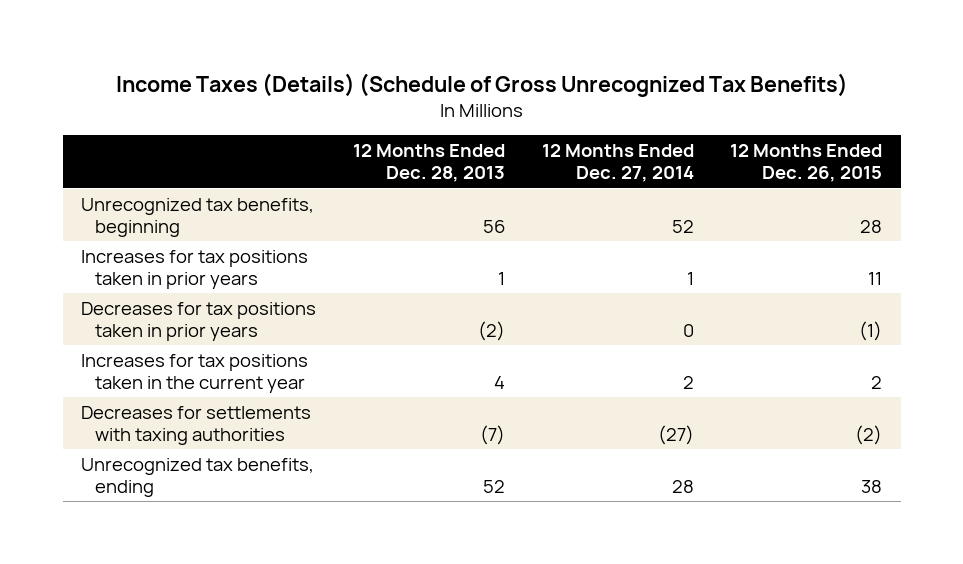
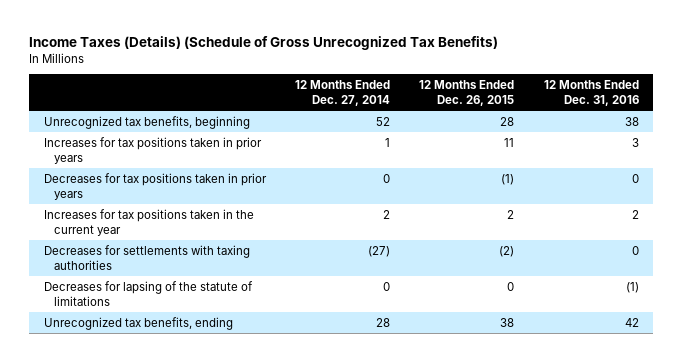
- | 12 Months Ended Dec. 28, 2013 | 12 Months Ended Dec. 27, 2014 | 12 Months Ended Dec. 26, 2015
+ | 12 Months Ended Dec. 27, 2014 | 12 Months Ended Dec. 26, 2015 | 12 Months Ended Dec. 31, 2016
+ Decreases for lapsing of the statute of limitations | 0 | 0 | (1)

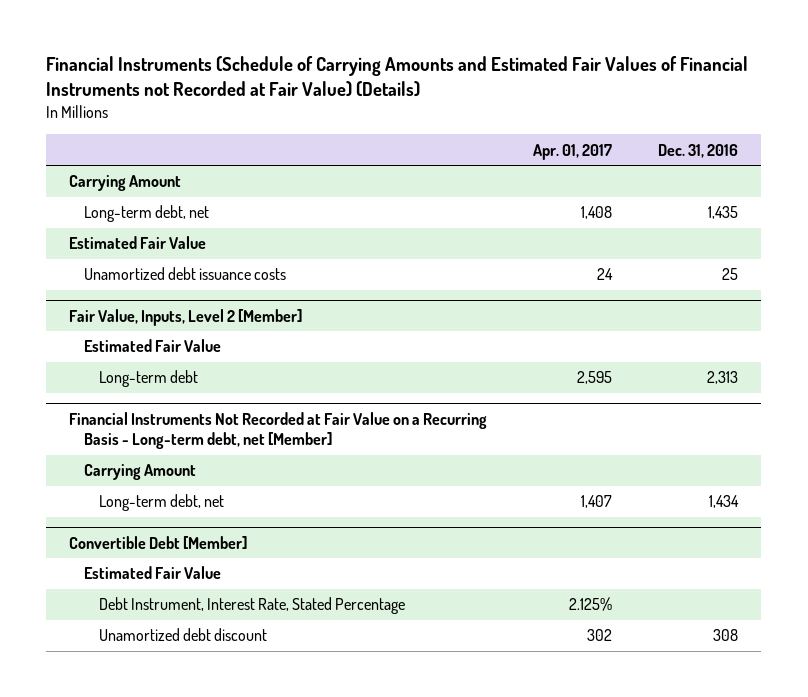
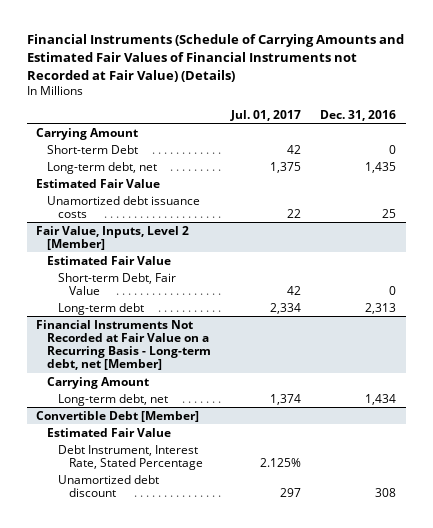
- | Apr. 01, 2017 | Dec. 31, 2016
+ | Jul. 01, 2017 | Dec. 31, 2016
+ Short-term Debt | 42 | 0
@ Fair Value, Inputs, Level 2 [Member]
+ Short-term Debt, Fair Value | 42 | 0

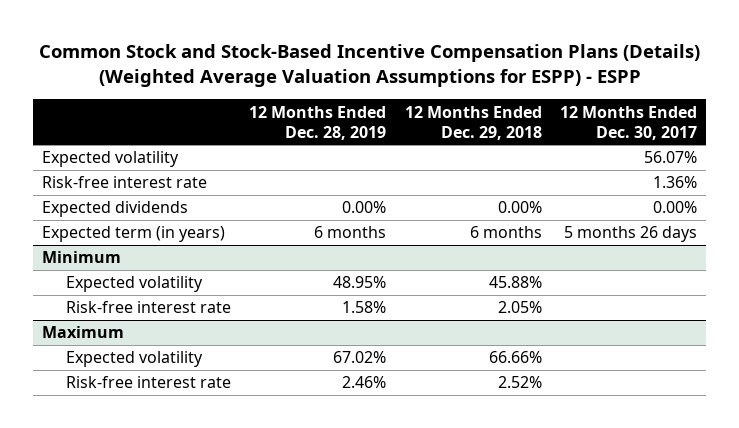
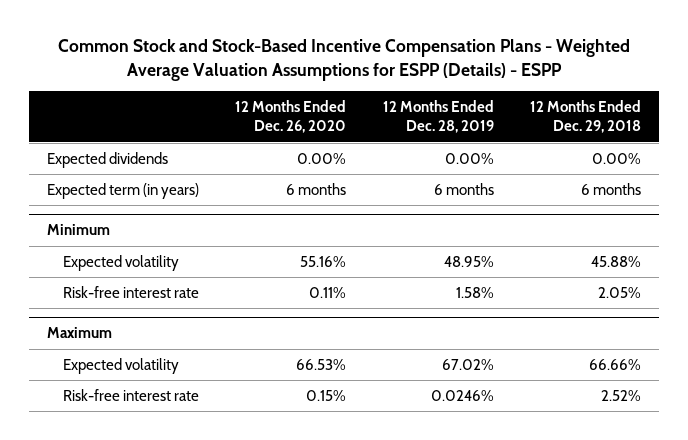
- Common Stock and Stock-Based Incentive Compensation Plans (Details) (Weighted Average Valuation Assumptions for ESPP) - ESPP
+ Common Stock and Stock-Based Incentive Compensation Plans - Weighted Average Valuation Assumptions for ESPP (Details) - ESPP
- | 12 Months Ended Dec. 28, 2019 | 12 Months Ended Dec. 29, 2018 | 12 Months Ended Dec. 30, 2017
+ | 12 Months Ended Dec. 26, 2020 | 12 Months Ended Dec. 28, 2019 | 12 Months Ended Dec. 29, 2018
- Expected volatility | | | 56.07%
- Risk-free interest rate | | | 1.36%
@ Maximum
- Risk-free interest rate | 2.46% | 2.52% |
+ Risk-free interest rate | 0.15% | 0.0246% | 2.52%

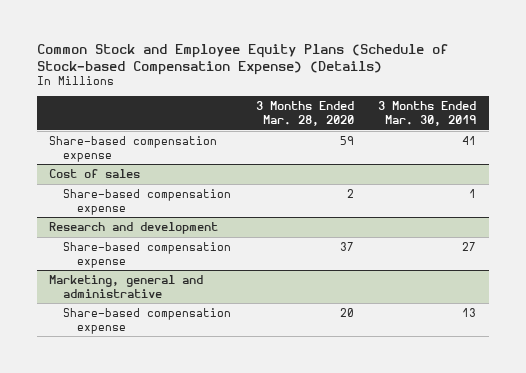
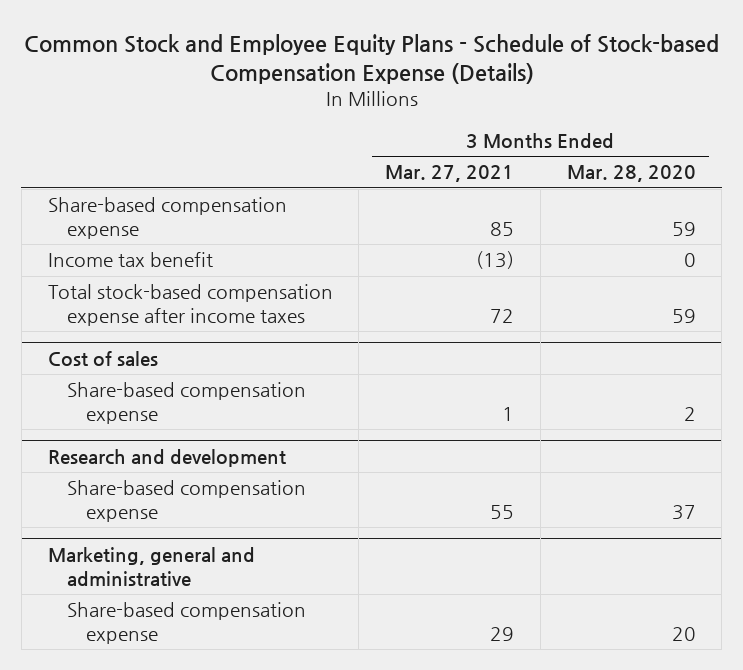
- Common Stock and Employee Equity Plans (Schedule of Stock-based Compensation Expense) (Details)
+ Common Stock and Employee Equity Plans - Schedule of Stock-based Compensation Expense (Details)
- | 3 Months Ended Mar. 28, 2020 | 3 Months Ended Mar. 30, 2019
+ | 3 Months Ended Mar. 27, 2021 | 3 Months Ended Mar. 28, 2020
+ Income tax benefit | (13) | 0
+ Total stock-based compensation expense after income taxes | 72 | 59

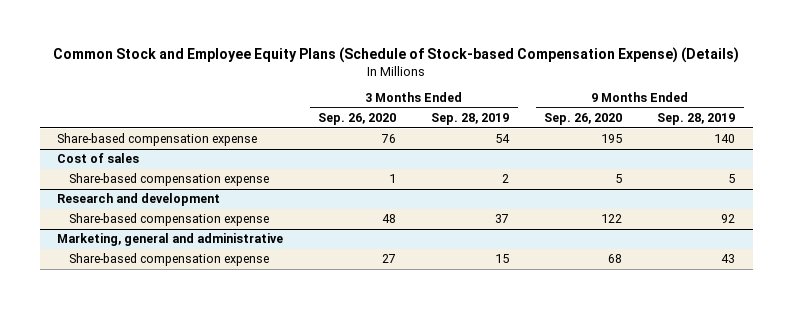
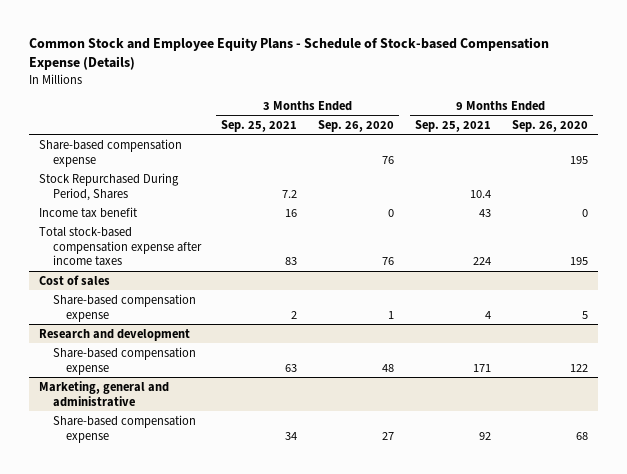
- Common Stock and Employee Equity Plans (Schedule of Stock-based Compensation Expense) (Details)
+ Common Stock and Employee Equity Plans - Schedule of Stock-based Compensation Expense (Details)
- | 3 Months Ended Sep. 26, 2020 | 3 Months Ended Sep. 28, 2019 | 9 Months Ended Sep. 26, 2020 | 9 Months Ended Sep. 28, 2019
+ | 3 Months Ended Sep. 25, 2021 | 3 Months Ended Sep. 26, 2020 | 9 Months Ended Sep. 25, 2021 | 9 Months Ended Sep. 26, 2020
+ Stock Repurchased During Period, Shares | 7.2 | | 10.4 |
+ Income tax benefit | 16 | 0 | 43 | 0
+ Total stock-based compensation expense after income taxes | 83 | 76 | 224 | 195

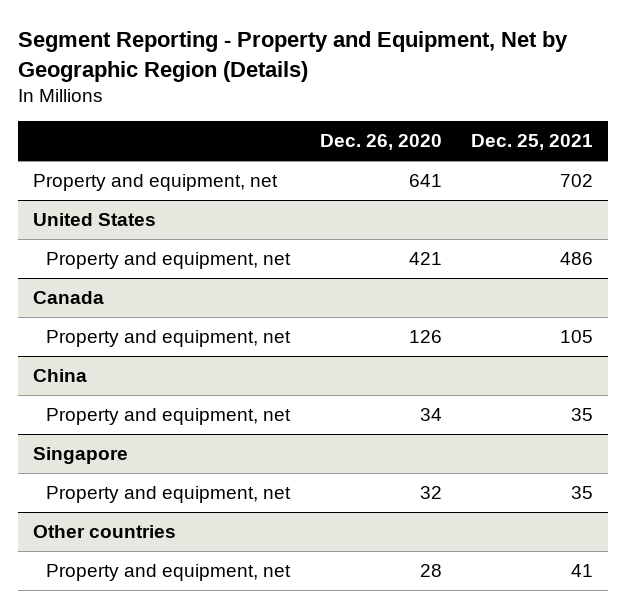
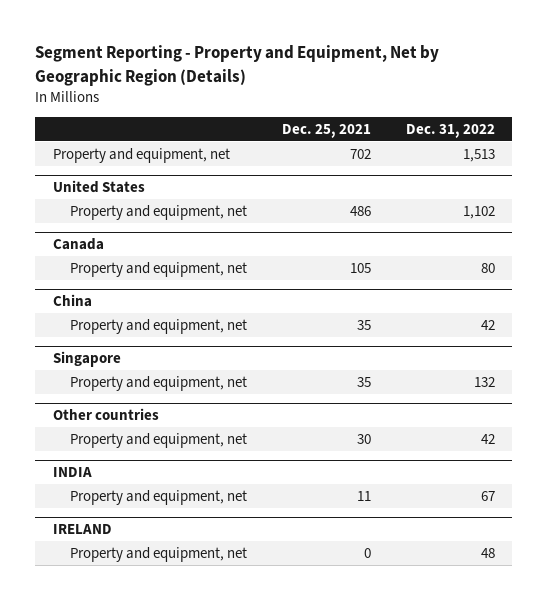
- | Dec. 26, 2020 | Dec. 25, 2021
+ | Dec. 25, 2021 | Dec. 31, 2022
@ Other countries
- Property and equipment, net | 28 | 41
+ Property and equipment, net | 30 | 42
+ INDIA
+ Property and equipment, net | 11 | 67
+ IRELAND
+ Property and equipment, net | 0 | 48

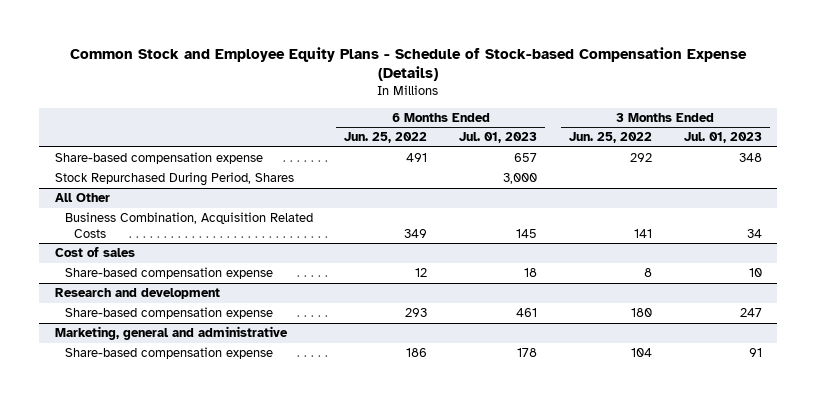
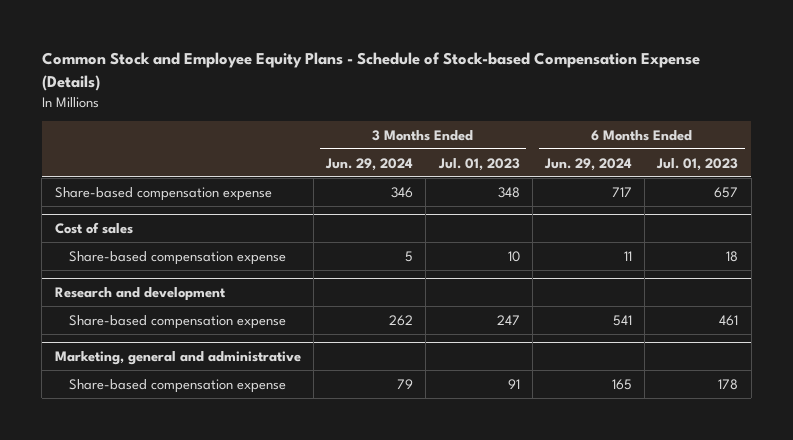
- | 6 Months Ended Jun. 25, 2022 | 6 Months Ended Jul. 01, 2023 | 3 Months Ended Jun. 25, 2022 | 3 Months Ended Jul. 01, 2023
+ | 3 Months Ended Jun. 29, 2024 | 3 Months Ended Jul. 01, 2023 | 6 Months Ended Jun. 29, 2024 | 6 Months Ended Jul. 01, 2023
- Stock Repurchased During Period, Shares | | 3,000 | |
- All Other
- Business Combination, Acquisition Related Costs | 349 | 145 | 141 | 34

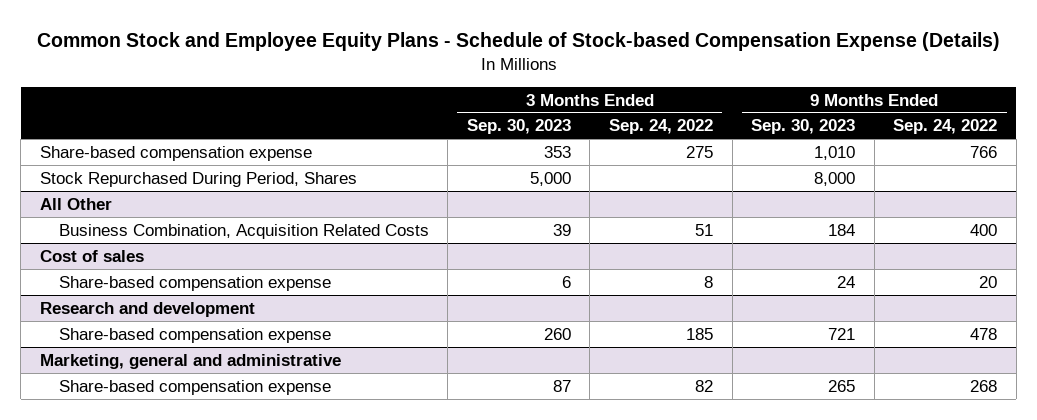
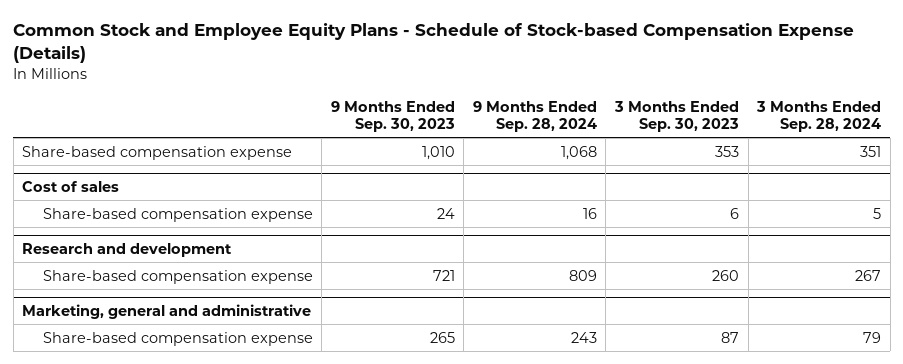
- | 3 Months Ended Sep. 30, 2023 | 3 Months Ended Sep. 24, 2022 | 9 Months Ended Sep. 30, 2023 | 9 Months Ended Sep. 24, 2022
+ | 9 Months Ended Sep. 30, 2023 | 9 Months Ended Sep. 28, 2024 | 3 Months Ended Sep. 30, 2023 | 3 Months Ended Sep. 28, 2024
- Stock Repurchased During Period, Shares | 5,000 | | 8,000 |
- All Other
- Business Combination, Acquisition Related Costs | 39 | 51 | 184 | 400

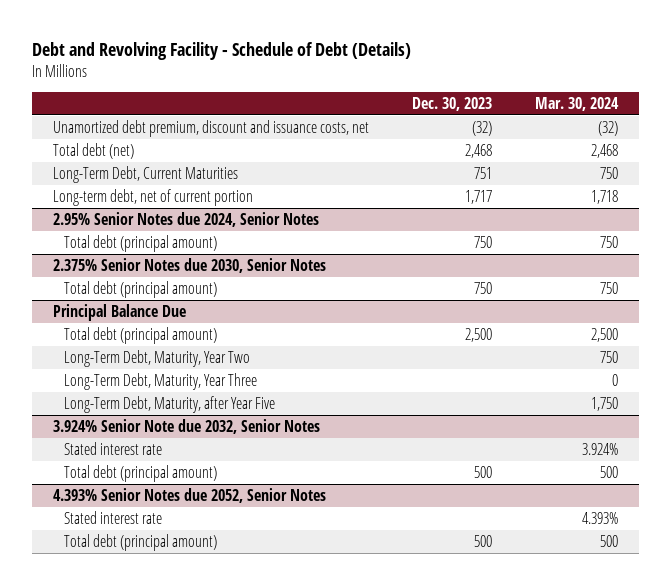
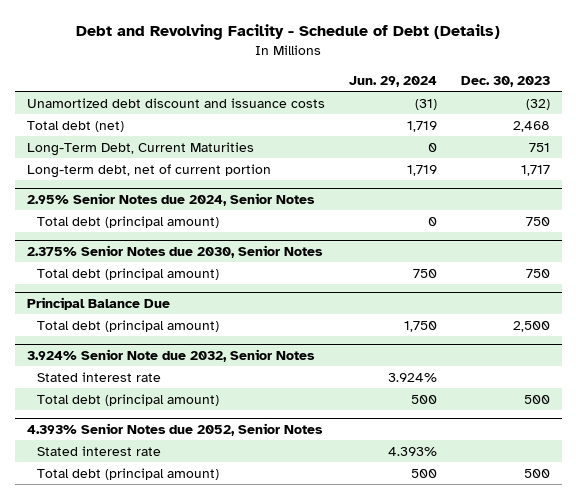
- | Dec. 30, 2023 | Mar. 30, 2024
+ | Jun. 29, 2024 | Dec. 30, 2023
- Unamortized debt premium, discount and issuance costs, net | (32) | (32)
+ Unamortized debt discount and issuance costs | (31) | (32)
@ Principal Balance Due
- Long-Term Debt, Maturity, Year Two | | 750
- Long-Term Debt, Maturity, Year Three | | 0
- Long-Term Debt, Maturity, after Year Five | | 1,750

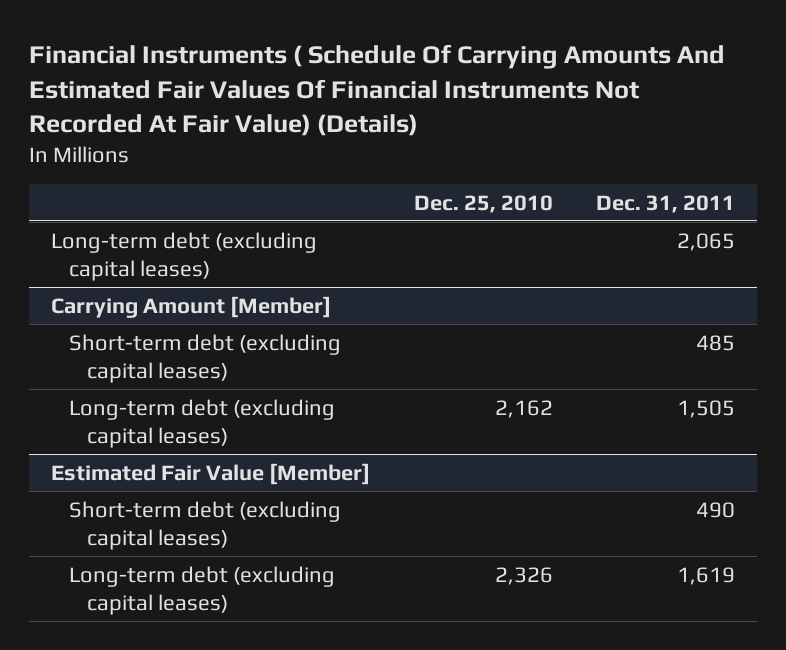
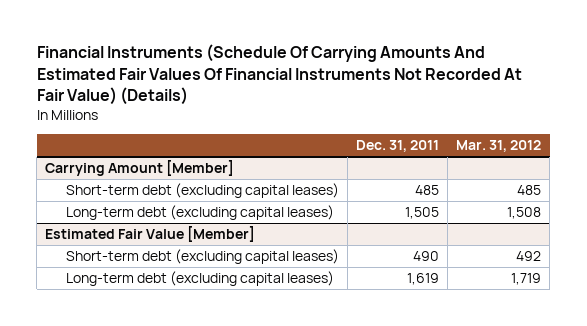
- Financial Instruments ( Schedule Of Carrying Amounts And Estimated Fair Values Of Financial Instruments Not Recorded At Fair Value) (Details)
+ Financial Instruments (Schedule Of Carrying Amounts And Estimated Fair Values Of Financial Instruments Not Recorded At Fair Value) (Details)
- | Dec. 25, 2010 | Dec. 31, 2011
+ | Dec. 31, 2011 | Mar. 31, 2012
- Long-term debt (excluding capital leases) | | 2,065

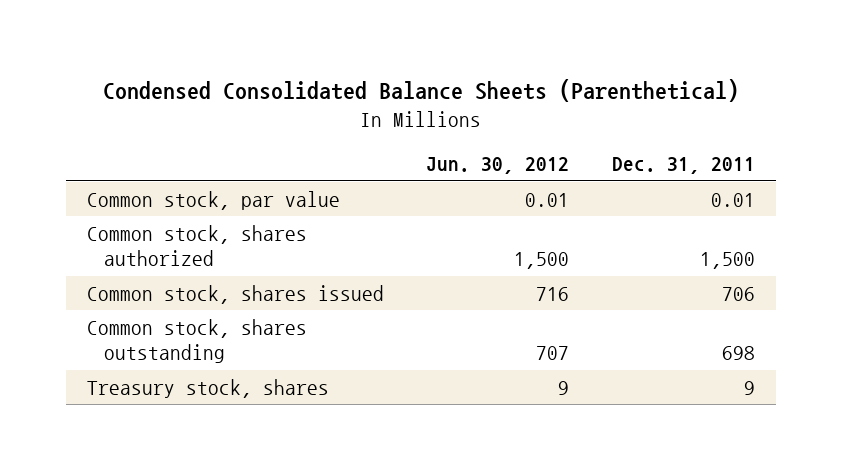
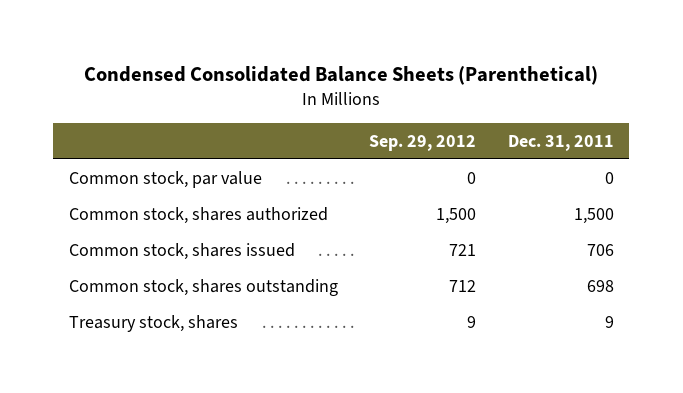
- | Jun. 30, 2012 | Dec. 31, 2011
+ | Sep. 29, 2012 | Dec. 31, 2011
- Common stock, par value | 0.01 | 0.01
+ Common stock, par value | 0 | 0

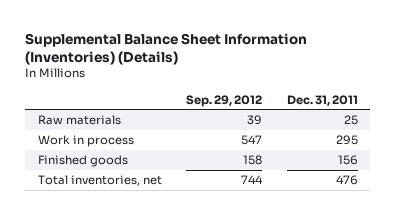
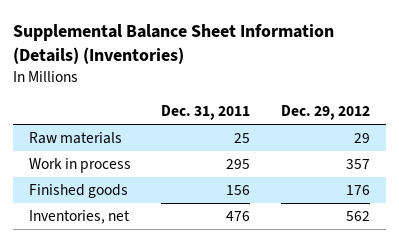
- Supplemental Balance Sheet Information (Inventories) (Details)
+ Supplemental Balance Sheet Information (Details) (Inventories)
- | Sep. 29, 2012 | Dec. 31, 2011
+ | Dec. 31, 2011 | Dec. 29, 2012
- Total inventories, net | 744 | 476
+ Inventories, net | 476 | 562

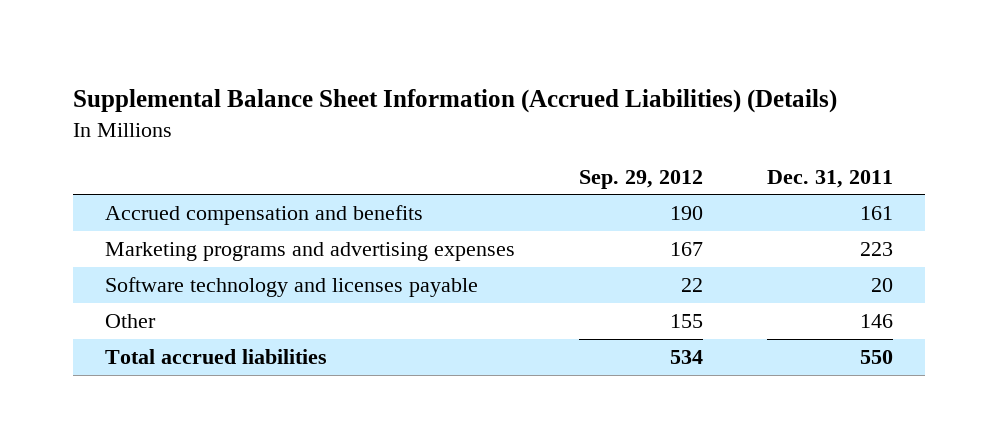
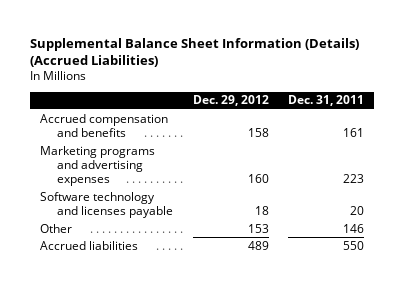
- Supplemental Balance Sheet Information (Accrued Liabilities) (Details)
+ Supplemental Balance Sheet Information (Details) (Accrued Liabilities)
- | Sep. 29, 2012 | Dec. 31, 2011
+ | Dec. 29, 2012 | Dec. 31, 2011
- Total accrued liabilities | 534 | 550
+ Accrued liabilities | 489 | 550

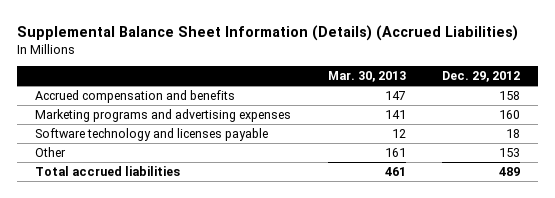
- | Dec. 29, 2012 | Dec. 31, 2011
+ | Mar. 30, 2013 | Dec. 29, 2012
- Accrued liabilities | 489 | 550
+ Total accrued liabilities | 461 | 489

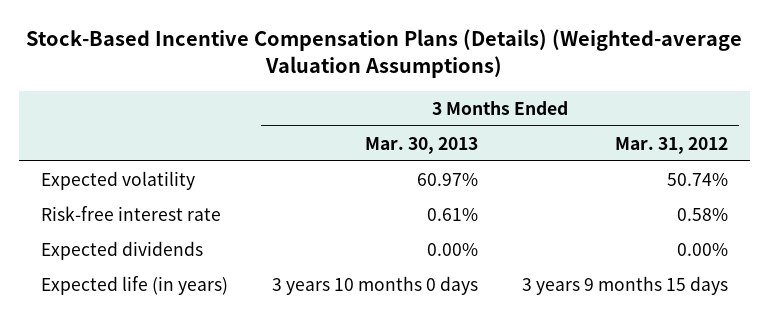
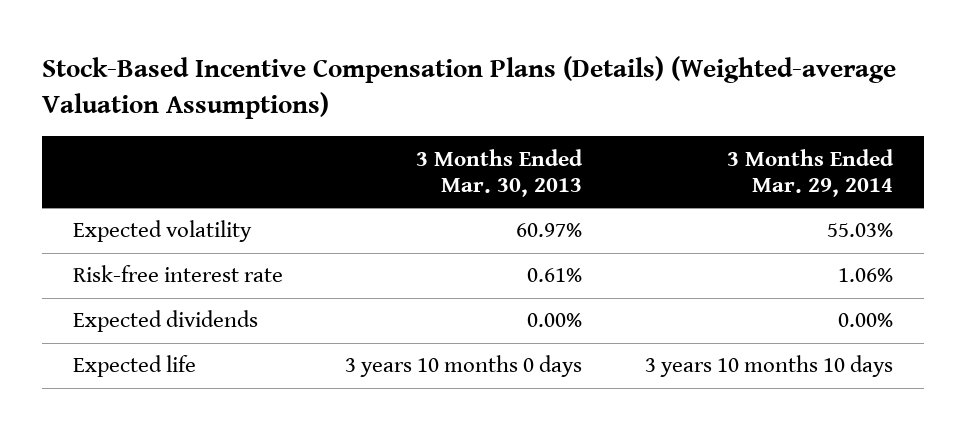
- | 3 Months Ended Mar. 30, 2013 | 3 Months Ended Mar. 31, 2012
+ | 3 Months Ended Mar. 30, 2013 | 3 Months Ended Mar. 29, 2014
- Expected life (in years) | 3 years 10 months 0 days | 3 years 9 months 15 days
+ Expected life | 3 years 10 months 0 days | 3 years 10 months 10 days

